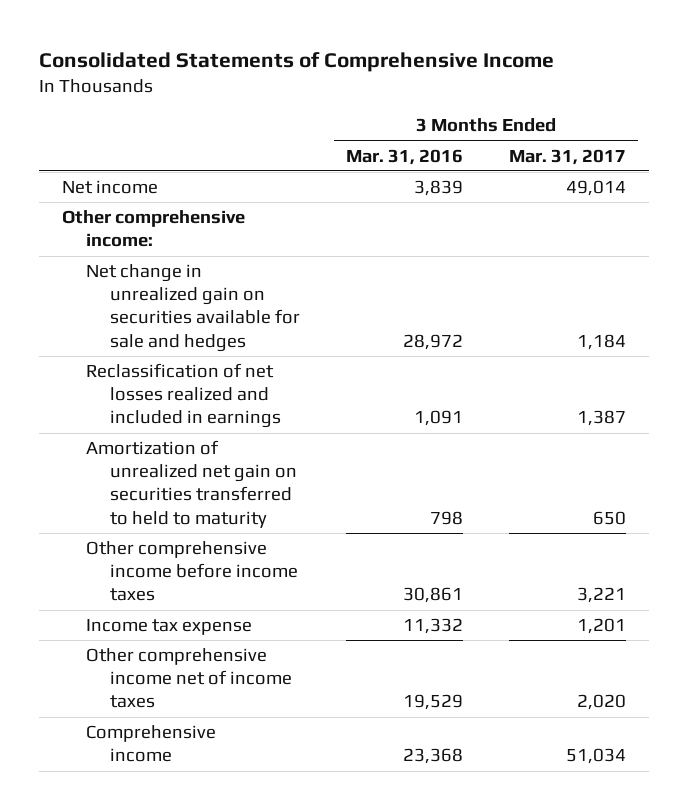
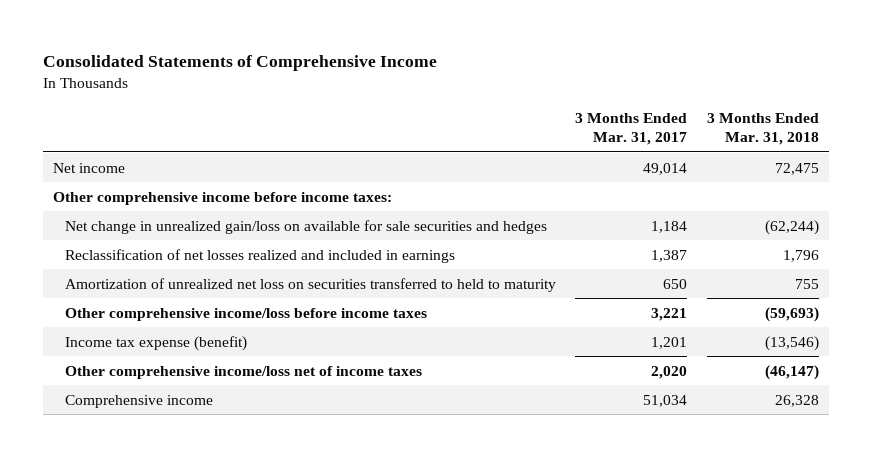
- | 3 Months Ended Mar. 31, 2016 | 3 Months Ended Mar. 31, 2017
+ | 3 Months Ended Mar. 31, 2017 | 3 Months Ended Mar. 31, 2018
- Other comprehensive income:
- Net change in unrealized gain on securities available for sale and hedges | 28,972 | 1,184
+ Other comprehensive income before income taxes:
+ Net change in unrealized gain/loss on available for sale securities and hedges | 1,184 | (62,244)
- Amortization of unrealized net gain on securities transferred to held to maturity | 798 | 650
- Other comprehensive income before income taxes | 30,861 | 3,221
- Income tax expense | 11,332 | 1,201
- Other comprehensive income net of income taxes | 19,529 | 2,020
+ Amortization of unrealized net loss on securities transferred to held to maturity | 650 | 755
+ Other comprehensive income/loss before income taxes | 3,221 | (59,693)
+ Income tax expense (benefit) | 1,201 | (13,546)
+ Other comprehensive income/loss net of income taxes | 2,020 | (46,147)

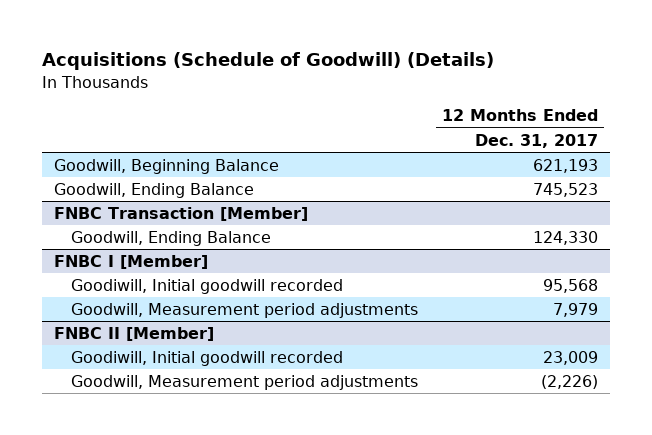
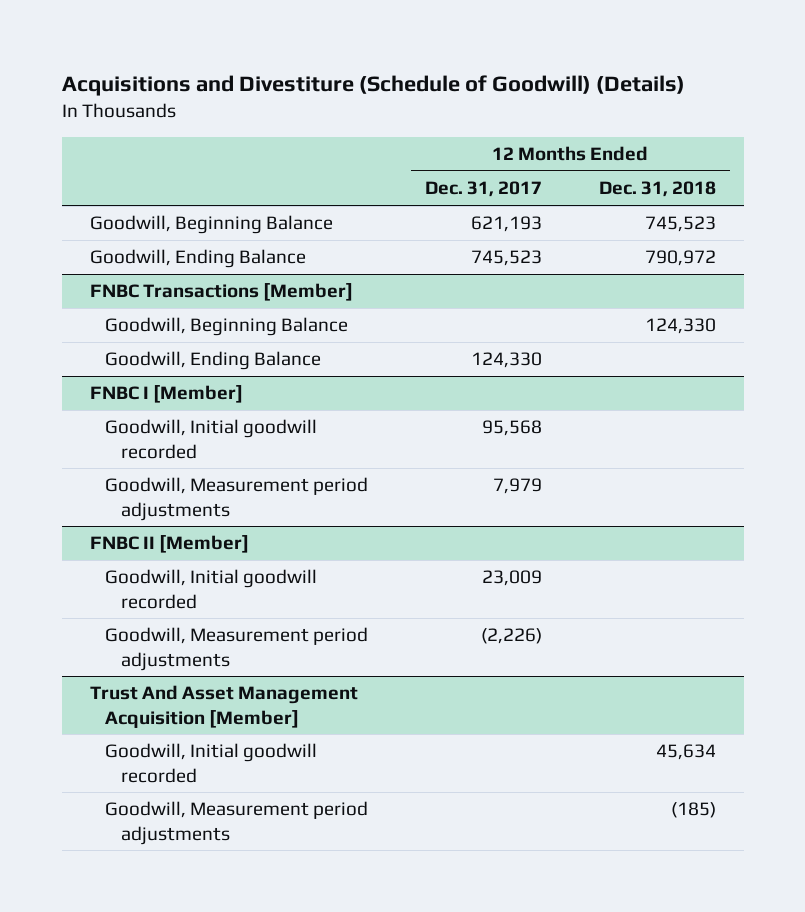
- Acquisitions (Schedule of Goodwill) (Details)
+ Acquisitions and Divestiture (Schedule of Goodwill) (Details)
- | 12 Months Ended Dec. 31, 2017
+ | 12 Months Ended Dec. 31, 2017 | 12 Months Ended Dec. 31, 2018
- FNBC Transaction [Member]
+ FNBC Transactions [Member]
+ Goodwill, Beginning Balance | | 124,330
@ FNBC I [Member]
- Goodiwill, Initial goodwill recorded | 95,568
+ Goodwill, Initial goodwill recorded | 95,568 |
@ FNBC II [Member]
- Goodiwill, Initial goodwill recorded | 23,009
+ Goodwill, Initial goodwill recorded | 23,009 |
+ Trust And Asset Management Acquisition [Member]
+ Goodwill, Initial goodwill recorded | | 45,634
+ Goodwill, Measurement period adjustments | | (185)

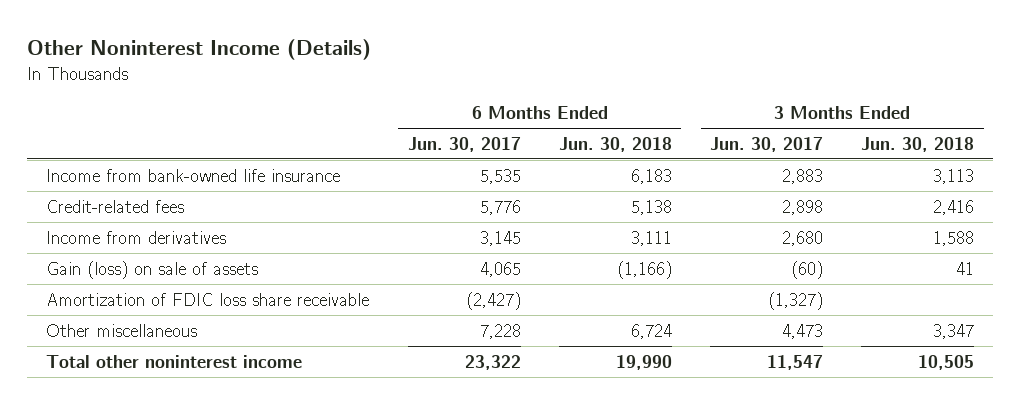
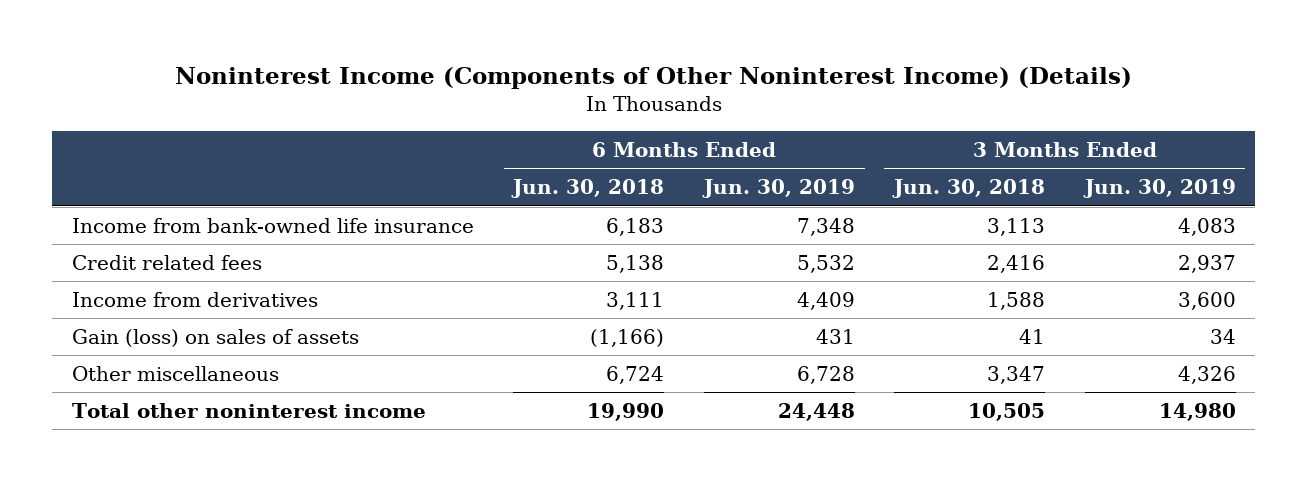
- Other Noninterest Income (Details)
+ Noninterest Income (Components of Other Noninterest Income) (Details)
- | 6 Months Ended Jun. 30, 2017 | 6 Months Ended Jun. 30, 2018 | 3 Months Ended Jun. 30, 2017 | 3 Months Ended Jun. 30, 2018
+ | 6 Months Ended Jun. 30, 2018 | 6 Months Ended Jun. 30, 2019 | 3 Months Ended Jun. 30, 2018 | 3 Months Ended Jun. 30, 2019
- Credit-related fees | 5,776 | 5,138 | 2,898 | 2,416
+ Credit related fees | 5,138 | 5,532 | 2,416 | 2,937
- Gain (loss) on sale of assets | 4,065 | (1,166) | (60) | 41
- Amortization of FDIC loss share receivable | (2,427) | | (1,327) |
+ Gain (loss) on sales of assets | (1,166) | 431 | 41 | 34

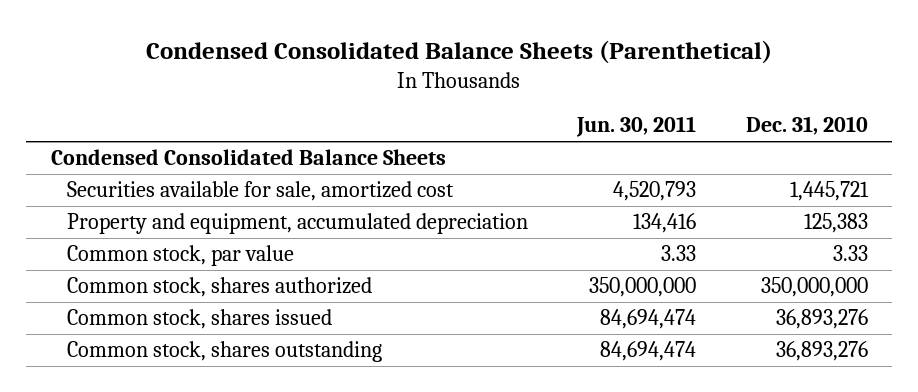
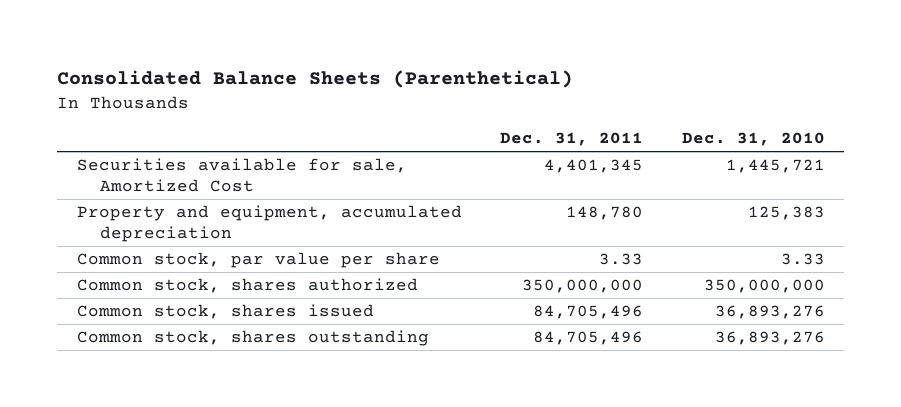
- Condensed Consolidated Balance Sheets (Parenthetical)
+ Consolidated Balance Sheets (Parenthetical)
- | Jun. 30, 2011 | Dec. 31, 2010
+ | Dec. 31, 2011 | Dec. 31, 2010
- Condensed Consolidated Balance Sheets
- Securities available for sale, amortized cost | 4,520,793 | 1,445,721
+ Securities available for sale, Amortized Cost | 4,401,345 | 1,445,721
- Common stock, par value | 3.33 | 3.33
+ Common stock, par value per share | 3.33 | 3.33

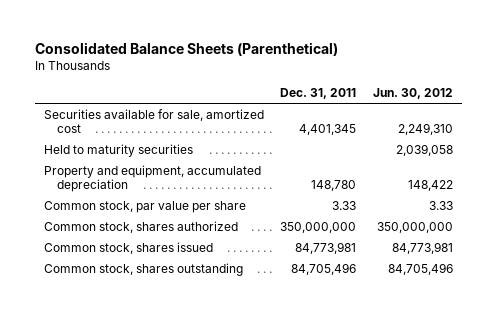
- | Dec. 31, 2011 | Dec. 31, 2010
+ | Dec. 31, 2011 | Jun. 30, 2012
- Securities available for sale, Amortized Cost | 4,401,345 | 1,445,721
+ Securities available for sale, amortized cost | 4,401,345 | 2,249,310
+ Held to maturity securities | | 2,039,058
- Common stock, shares issued | 84,705,496 | 36,893,276
+ Common stock, shares issued | 84,773,981 | 84,773,981

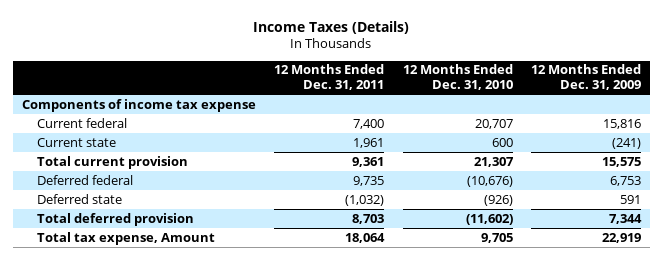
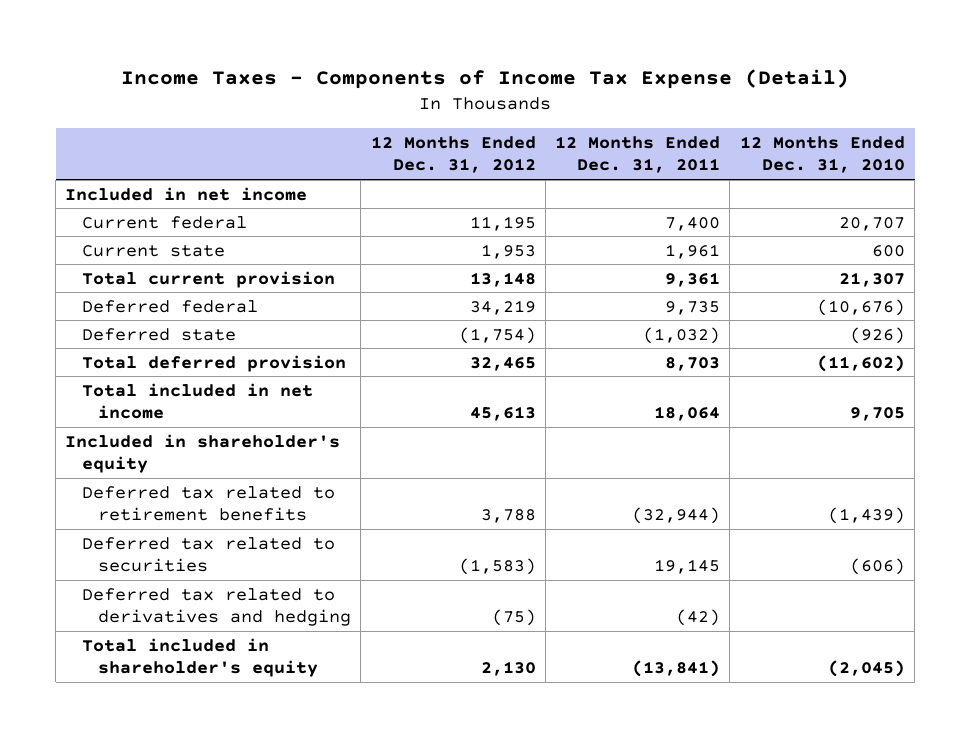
- Income Taxes (Details)
+ Income Taxes - Components of Income Tax Expense (Detail)
- | 12 Months Ended Dec. 31, 2011 | 12 Months Ended Dec. 31, 2010 | 12 Months Ended Dec. 31, 2009
+ | 12 Months Ended Dec. 31, 2012 | 12 Months Ended Dec. 31, 2011 | 12 Months Ended Dec. 31, 2010
- Components of income tax expense
+ Included in net income
- Total tax expense, Amount | 18,064 | 9,705 | 22,919
+ Total included in net income | 45,613 | 18,064 | 9,705
+ Included in shareholder's equity
+ Deferred tax related to retirement benefits | 3,788 | (32,944) | (1,439)
+ Deferred tax related to securities | (1,583) | 19,145 | (606)
+ Deferred tax related to derivatives and hedging | (75) | (42) |
+ Total included in shareholder's equity | 2,130 | (13,841) | (2,045)

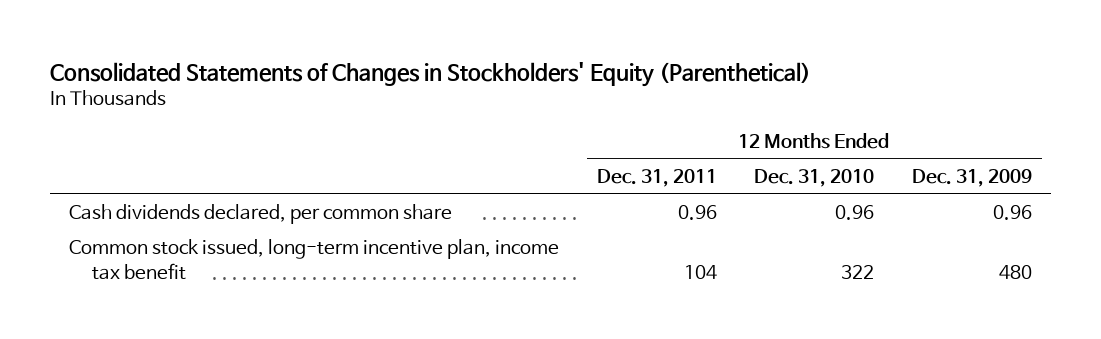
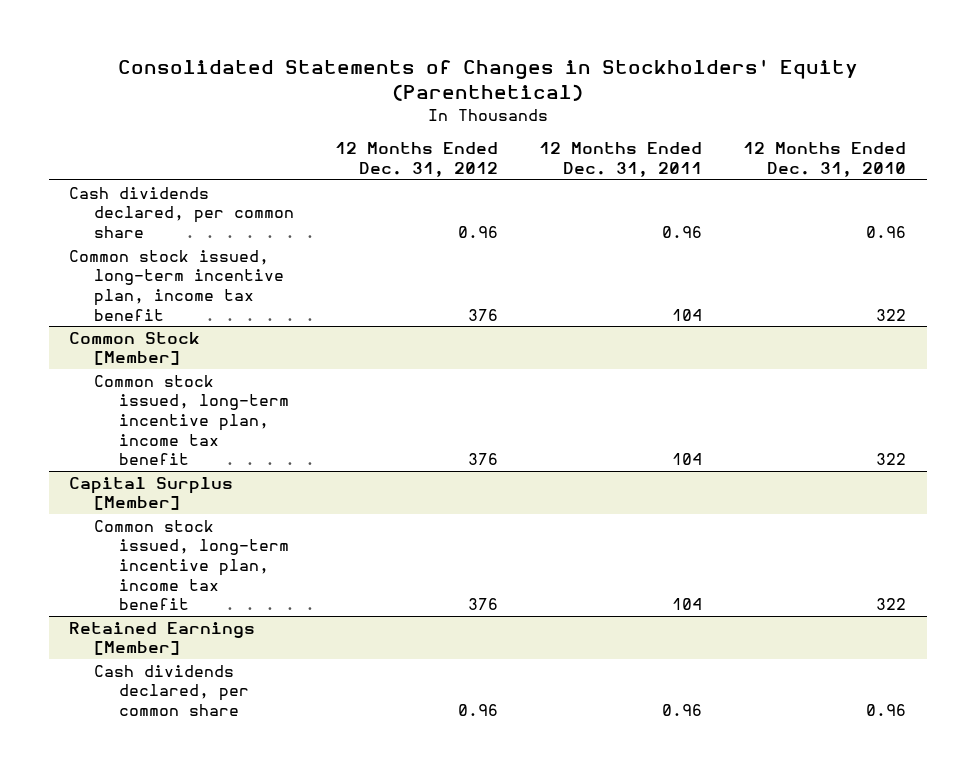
- | 12 Months Ended Dec. 31, 2011 | 12 Months Ended Dec. 31, 2010 | 12 Months Ended Dec. 31, 2009
+ | 12 Months Ended Dec. 31, 2012 | 12 Months Ended Dec. 31, 2011 | 12 Months Ended Dec. 31, 2010
+ Common Stock [Member]
+ Common stock issued, long-term incentive plan, income tax benefit | 376 | 104 | 322
+ Capital Surplus [Member]
+ Common stock issued, long-term incentive plan, income tax benefit | 376 | 104 | 322
+ Retained Earnings [Member]
+ Cash dividends declared, per common share | 0.96 | 0.96 | 0.96

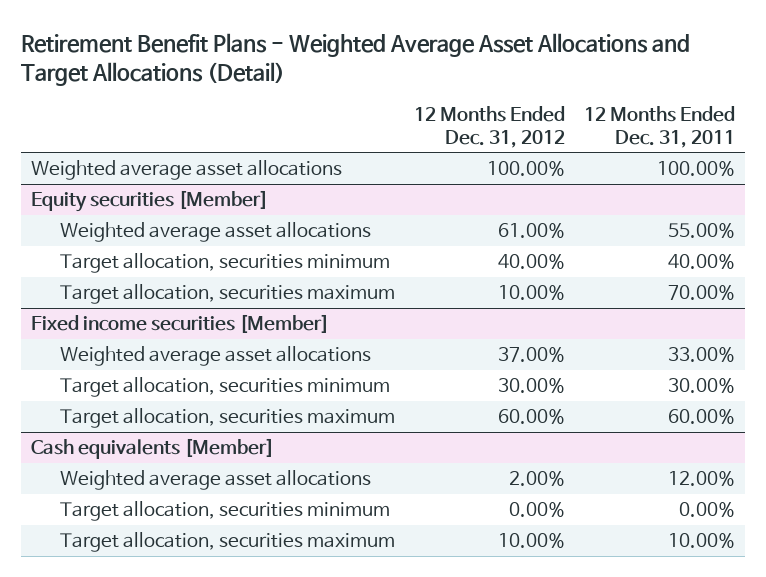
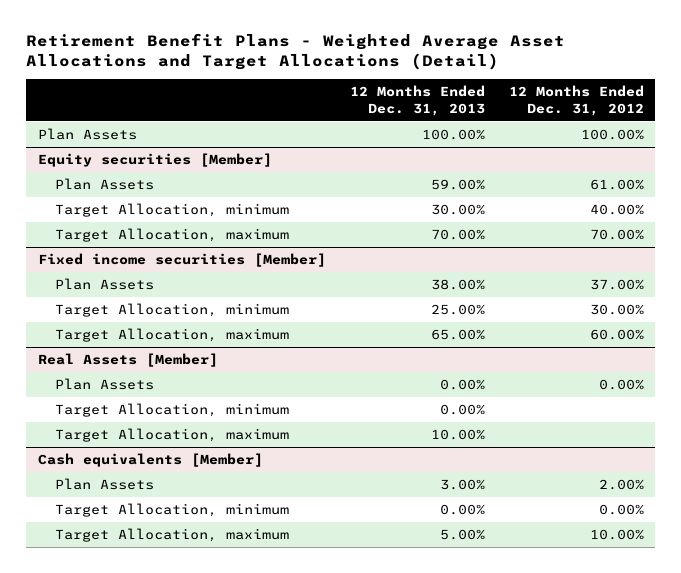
- | 12 Months Ended Dec. 31, 2012 | 12 Months Ended Dec. 31, 2011
+ | 12 Months Ended Dec. 31, 2013 | 12 Months Ended Dec. 31, 2012
- Weighted average asset allocations | 100.00% | 100.00%
+ Plan Assets | 100.00% | 100.00%
@ Equity securities [Member]
- Weighted average asset allocations | 61.00% | 55.00%
- Target allocation, securities minimum | 40.00% | 40.00%
- Target allocation, securities maximum | 10.00% | 70.00%
+ Plan Assets | 59.00% | 61.00%
+ Target Allocation, minimum | 30.00% | 40.00%
+ Target Allocation, maximum | 70.00% | 70.00%
@ Fixed income securities [Member]
- Weighted average asset allocations | 37.00% | 33.00%
- Target allocation, securities minimum | 30.00% | 30.00%
- Target allocation, securities maximum | 60.00% | 60.00%
+ Plan Assets | 38.00% | 37.00%
+ Target Allocation, minimum | 25.00% | 30.00%
+ Target Allocation, maximum | 65.00% | 60.00%
+ Real Assets [Member]
+ Plan Assets | 0.00% | 0.00%
+ Target Allocation, minimum | 0.00% |
+ Target Allocation, maximum | 10.00% |
@ Cash equivalents [Member]
- Weighted average asset allocations | 2.00% | 12.00%
- Target allocation, securities minimum | 0.00% | 0.00%
- Target allocation, securities maximum | 10.00% | 10.00%
+ Plan Assets | 3.00% | 2.00%
+ Target Allocation, minimum | 0.00% | 0.00%
+ Target Allocation, maximum | 5.00% | 10.00%

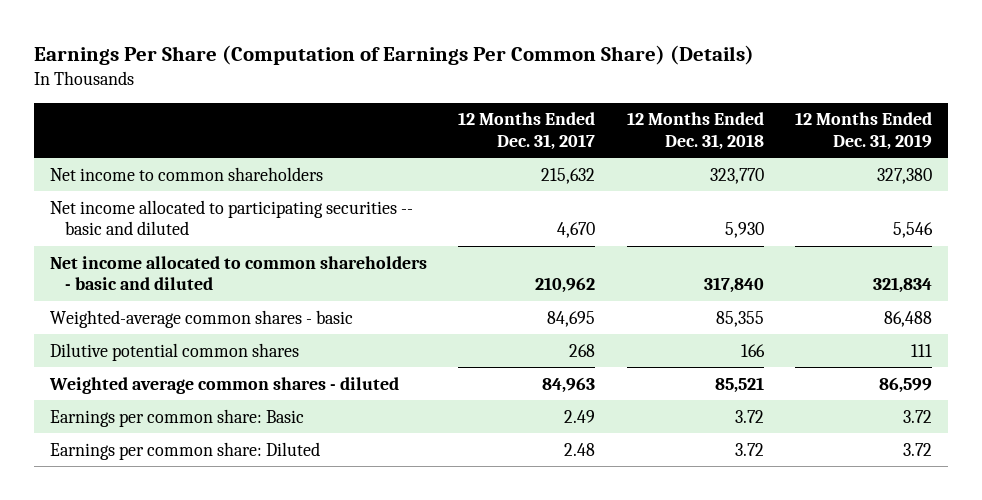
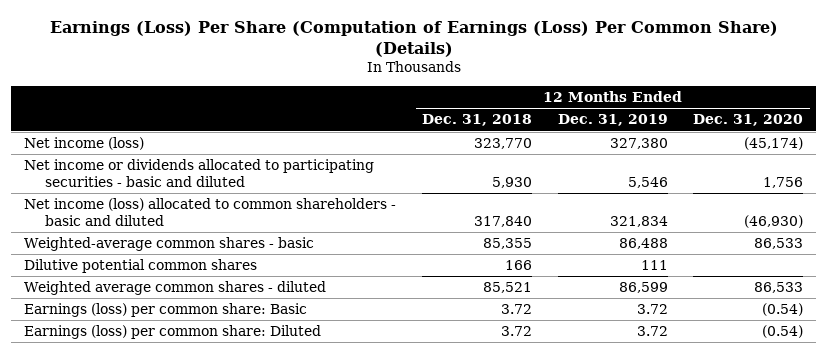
- Earnings Per Share (Computation of Earnings Per Common Share) (Details)
+ Earnings (Loss) Per Share (Computation of Earnings (Loss) Per Common Share) (Details)
- | 12 Months Ended Dec. 31, 2017 | 12 Months Ended Dec. 31, 2018 | 12 Months Ended Dec. 31, 2019
+ | 12 Months Ended Dec. 31, 2018 | 12 Months Ended Dec. 31, 2019 | 12 Months Ended Dec. 31, 2020
- Net income to common shareholders | 215,632 | 323,770 | 327,380
- Net income allocated to participating securities -- basic and diluted | 4,670 | 5,930 | 5,546
- Net income allocated to common shareholders - basic and diluted | 210,962 | 317,840 | 321,834
+ Net income (loss) | 323,770 | 327,380 | (45,174)
+ Net income or dividends allocated to participating securities - basic and diluted | 5,930 | 5,546 | 1,756
+ Net income (loss) allocated to common shareholders - basic and diluted | 317,840 | 321,834 | (46,930)
- Earnings per common share: Basic | 2.49 | 3.72 | 3.72
- Earnings per common share: Diluted | 2.48 | 3.72 | 3.72
+ Earnings (loss) per common share: Basic | 3.72 | 3.72 | (0.54)
+ Earnings (loss) per common share: Diluted | 3.72 | 3.72 | (0.54)

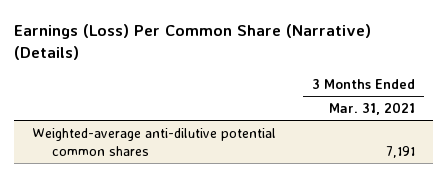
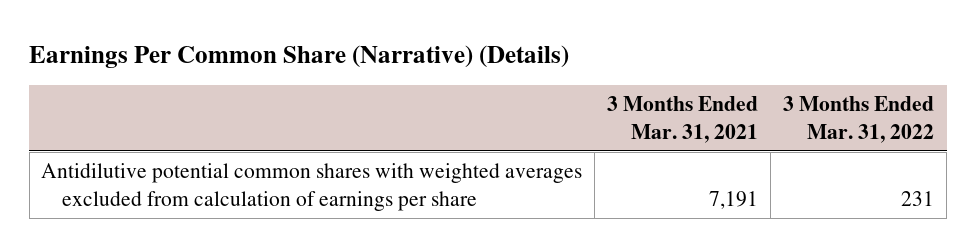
- Earnings (Loss) Per Common Share (Narrative) (Details)
+ Earnings Per Common Share (Narrative) (Details)
- | 3 Months Ended Mar. 31, 2021
+ | 3 Months Ended Mar. 31, 2021 | 3 Months Ended Mar. 31, 2022
- Weighted-average anti-dilutive potential common shares | 7,191
+ Antidilutive potential common shares with weighted averages excluded from calculation of earnings per share | 7,191 | 231

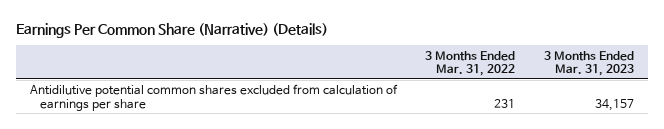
- | 3 Months Ended Mar. 31, 2021 | 3 Months Ended Mar. 31, 2022
+ | 3 Months Ended Mar. 31, 2022 | 3 Months Ended Mar. 31, 2023
- Antidilutive potential common shares with weighted averages excluded from calculation of earnings per share | 7,191 | 231
+ Antidilutive potential common shares excluded from calculation of earnings per share | 231 | 34,157

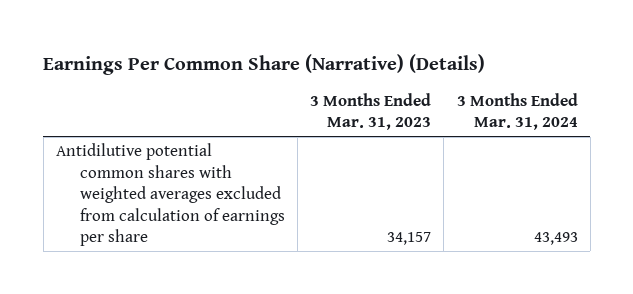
- | 3 Months Ended Mar. 31, 2022 | 3 Months Ended Mar. 31, 2023
+ | 3 Months Ended Mar. 31, 2023 | 3 Months Ended Mar. 31, 2024
- Antidilutive potential common shares excluded from calculation of earnings per share | 231 | 34,157
+ Antidilutive potential common shares with weighted averages excluded from calculation of earnings per share | 34,157 | 43,493

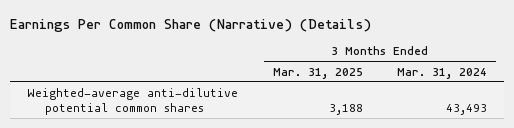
- | 3 Months Ended Mar. 31, 2023 | 3 Months Ended Mar. 31, 2024
+ | 3 Months Ended Mar. 31, 2025 | 3 Months Ended Mar. 31, 2024
- Antidilutive potential common shares with weighted averages excluded from calculation of earnings per share | 34,157 | 43,493
+ Weighted-average anti-dilutive potential common shares | 3,188 | 43,493

